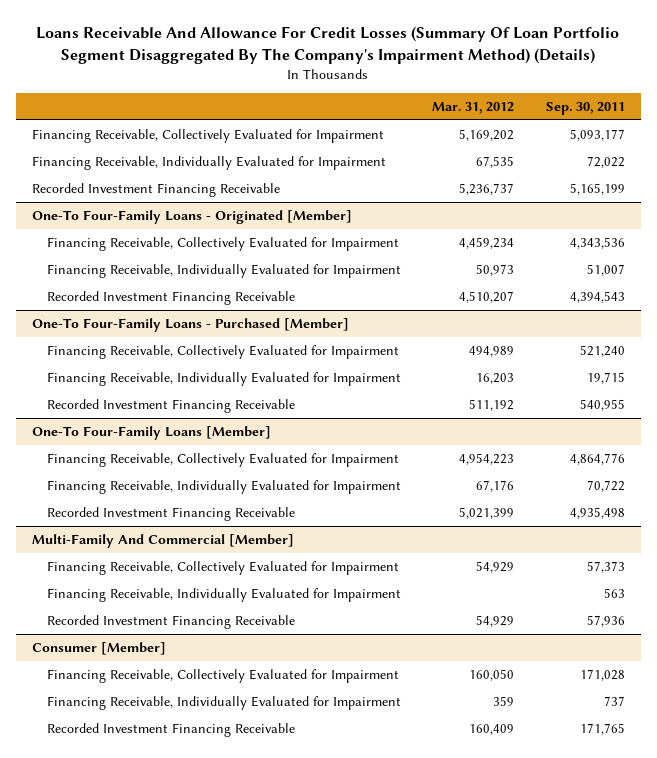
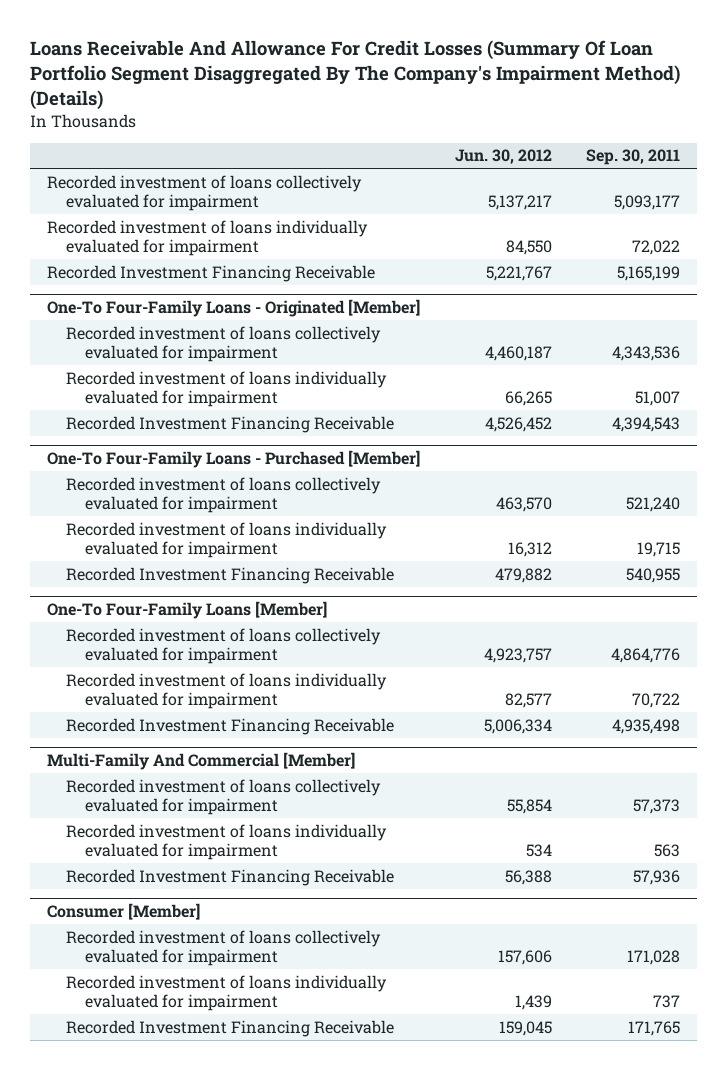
- | Mar. 31, 2012 | Sep. 30, 2011
+ | Jun. 30, 2012 | Sep. 30, 2011
- Financing Receivable, Collectively Evaluated for Impairment | 5,169,202 | 5,093,177
- Financing Receivable, Individually Evaluated for Impairment | 67,535 | 72,022
+ Recorded investment of loans collectively evaluated for impairment | 5,137,217 | 5,093,177
+ Recorded investment of loans individually evaluated for impairment | 84,550 | 72,022
@ One-To Four-Family Loans - Originated [Member]
- Financing Receivable, Collectively Evaluated for Impairment | 4,459,234 | 4,343,536
- Financing Receivable, Individually Evaluated for Impairment | 50,973 | 51,007
+ Recorded investment of loans collectively evaluated for impairment | 4,460,187 | 4,343,536
+ Recorded investment of loans individually evaluated for impairment | 66,265 | 51,007
@ One-To Four-Family Loans - Purchased [Member]
- Financing Receivable, Collectively Evaluated for Impairment | 494,989 | 521,240
- Financing Receivable, Individually Evaluated for Impairment | 16,203 | 19,715
+ Recorded investment of loans collectively evaluated for impairment | 463,570 | 521,240
+ Recorded investment of loans individually evaluated for impairment | 16,312 | 19,715
@ One-To Four-Family Loans [Member]
- Financing Receivable, Collectively Evaluated for Impairment | 4,954,223 | 4,864,776
- Financing Receivable, Individually Evaluated for Impairment | 67,176 | 70,722
+ Recorded investment of loans collectively evaluated for impairment | 4,923,757 | 4,864,776
+ Recorded investment of loans individually evaluated for impairment | 82,577 | 70,722
@ Multi-Family And Commercial [Member]
- Financing Receivable, Collectively Evaluated for Impairment | 54,929 | 57,373
- Financing Receivable, Individually Evaluated for Impairment | | 563
+ Recorded investment of loans collectively evaluated for impairment | 55,854 | 57,373
+ Recorded investment of loans individually evaluated for impairment | 534 | 563
@ Consumer [Member]
- Financing Receivable, Collectively Evaluated for Impairment | 160,050 | 171,028
- Financing Receivable, Individually Evaluated for Impairment | 359 | 737
+ Recorded investment of loans collectively evaluated for impairment | 157,606 | 171,028
+ Recorded investment of loans individually evaluated for impairment | 1,439 | 737

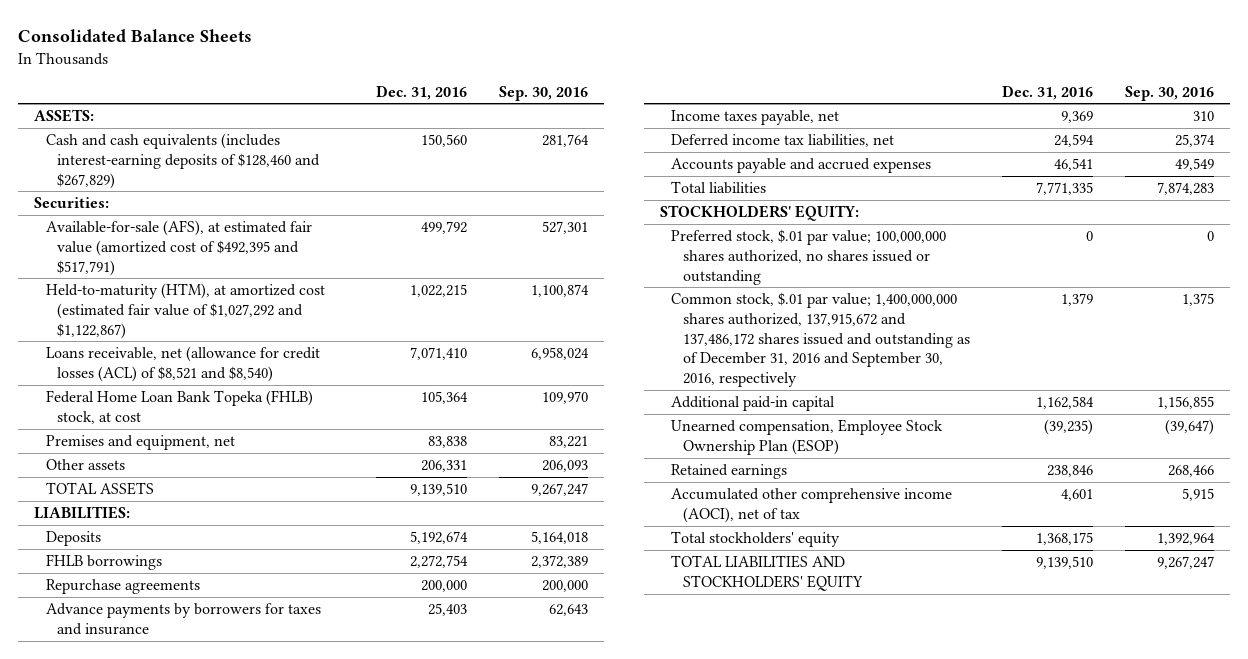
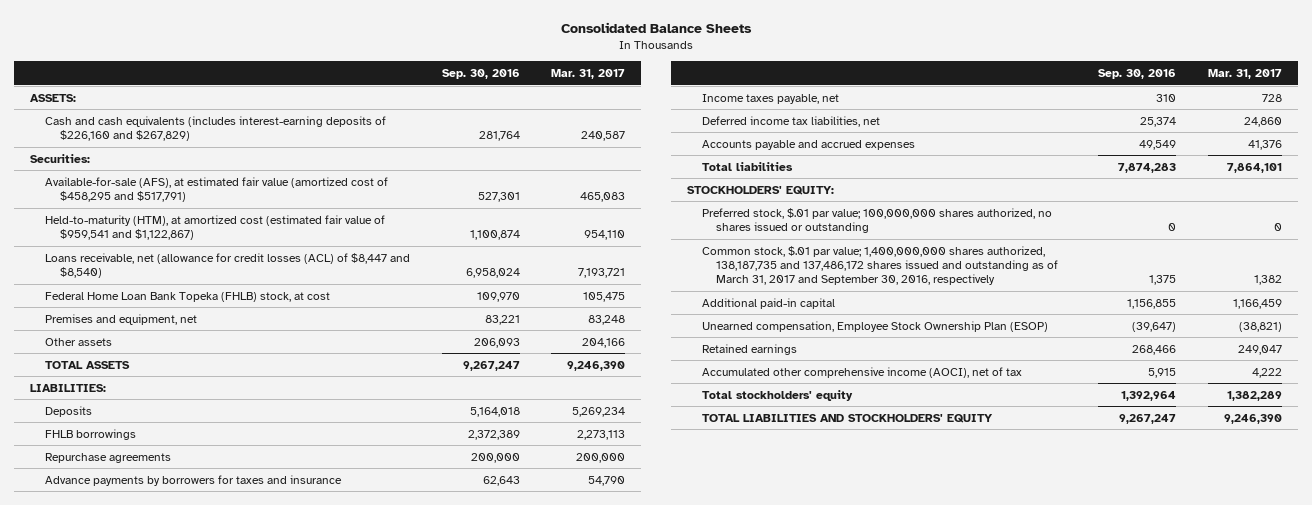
- | Dec. 31, 2016 | Sep. 30, 2016
+ | Sep. 30, 2016 | Mar. 31, 2017
- Cash and cash equivalents (includes interest-earning deposits of $128,460 and $267,829) | 150,560 | 281,764
+ Cash and cash equivalents (includes interest-earning deposits of $226,160 and $267,829) | 281,764 | 240,587
- Available-for-sale (AFS), at estimated fair value (amortized cost of $492,395 and $517,791) | 499,792 | 527,301
- Held-to-maturity (HTM), at amortized cost (estimated fair value of $1,027,292 and $1,122,867) | 1,022,215 | 1,100,874
- Loans receivable, net (allowance for credit losses (ACL) of $8,521 and $8,540) | 7,071,410 | 6,958,024
+ Available-for-sale (AFS), at estimated fair value (amortized cost of $458,295 and $517,791) | 527,301 | 465,083
+ Held-to-maturity (HTM), at amortized cost (estimated fair value of $959,541 and $1,122,867) | 1,100,874 | 954,110
+ Loans receivable, net (allowance for credit losses (ACL) of $8,447 and $8,540) | 6,958,024 | 7,193,721
- Common stock, $.01 par value; 1,400,000,000 shares authorized, 137,915,672 and 137,486,172 shares issued and outstanding as of December 31, 2016 and September 30, 2016, respectively | 1,379 | 1,375
+ Common stock, $.01 par value; 1,400,000,000 shares authorized, 138,187,735 and 137,486,172 shares issued and outstanding as of March 31, 2017 and September 30, 2016, respectively | 1,375 | 1,382

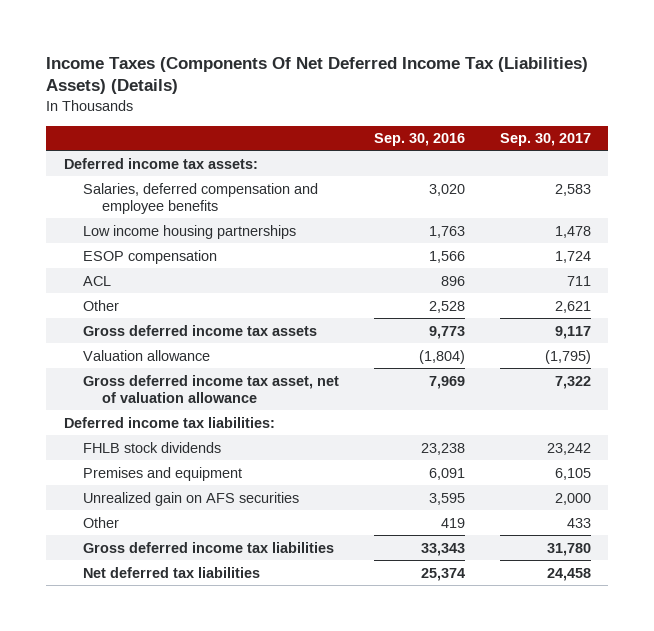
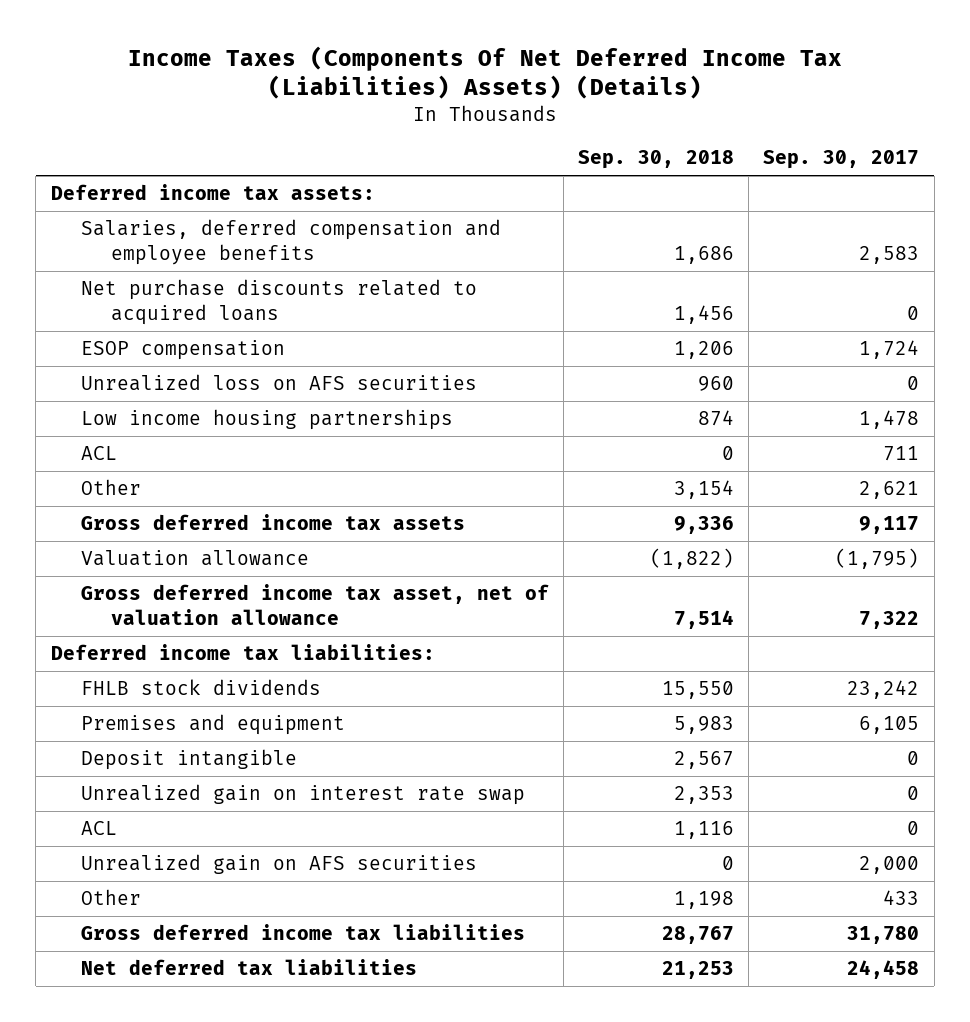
- | Sep. 30, 2016 | Sep. 30, 2017
+ | Sep. 30, 2018 | Sep. 30, 2017
+ Net purchase discounts related to acquired loans | 1,456 | 0
+ Unrealized loss on AFS securities | 960 | 0
moved down: Low income housing partnerships | 874 | 1,478
+ Deposit intangible | 2,567 | 0
+ Unrealized gain on interest rate swap | 2,353 | 0
+ ACL | 1,116 | 0

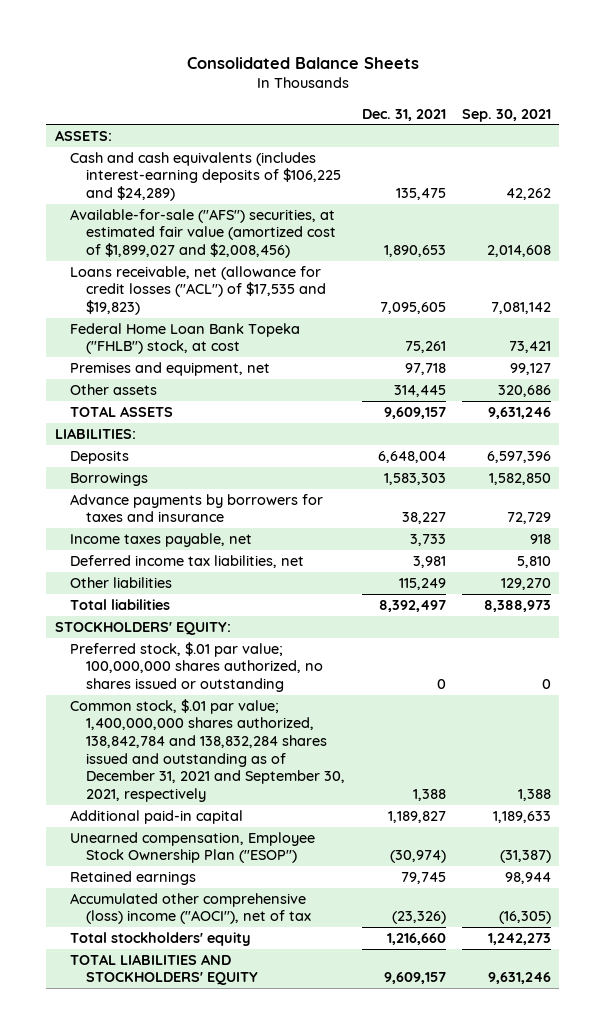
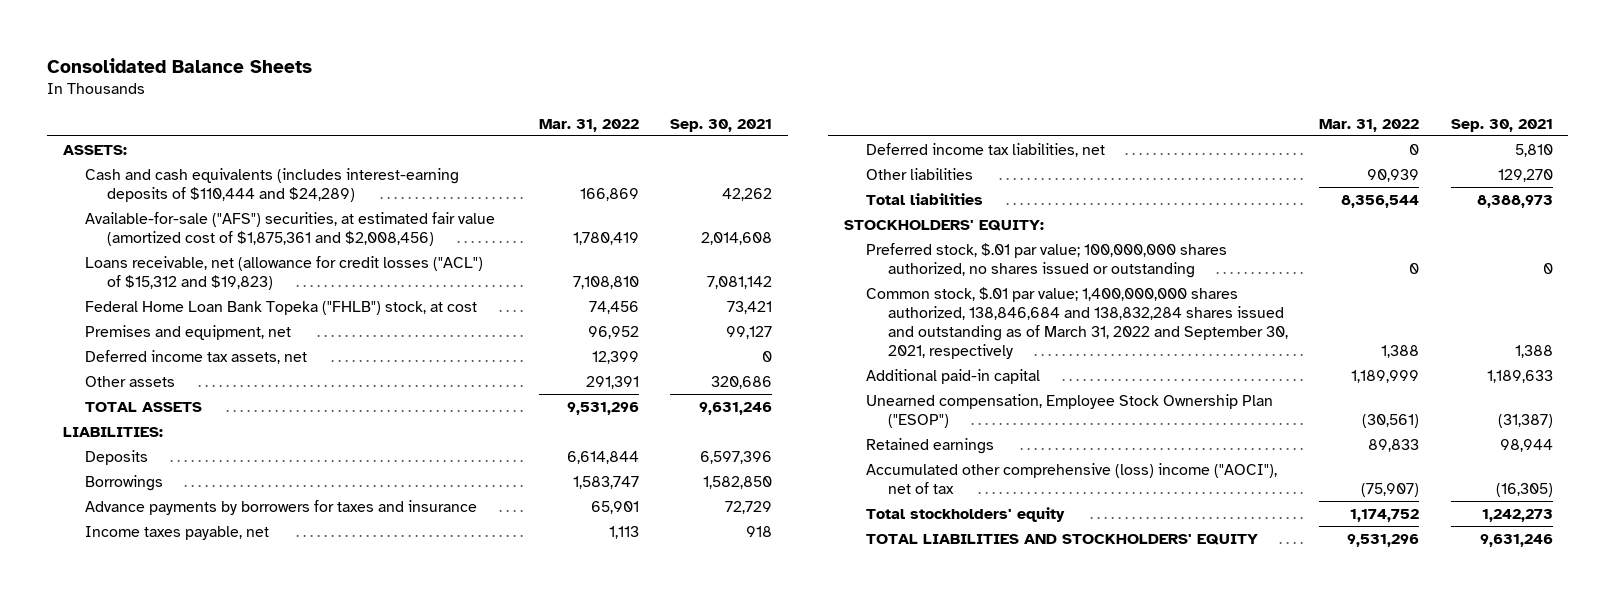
- | Dec. 31, 2021 | Sep. 30, 2021
+ | Mar. 31, 2022 | Sep. 30, 2021
- Cash and cash equivalents (includes interest-earning deposits of $106,225 and $24,289) | 135,475 | 42,262
- Available-for-sale ("AFS") securities, at estimated fair value (amortized cost of $1,899,027 and $2,008,456) | 1,890,653 | 2,014,608
- Loans receivable, net (allowance for credit losses ("ACL") of $17,535 and $19,823) | 7,095,605 | 7,081,142
+ Cash and cash equivalents (includes interest-earning deposits of $110,444 and $24,289) | 166,869 | 42,262
+ Available-for-sale ("AFS") securities, at estimated fair value (amortized cost of $1,875,361 and $2,008,456) | 1,780,419 | 2,014,608
+ Loans receivable, net (allowance for credit losses ("ACL") of $15,312 and $19,823) | 7,108,810 | 7,081,142
+ Deferred income tax assets, net | 12,399 | 0
- Common stock, $.01 par value; 1,400,000,000 shares authorized, 138,842,784 and 138,832,284 shares issued and outstanding as of December 31, 2021 and September 30, 2021, respectively | 1,388 | 1,388
+ Common stock, $.01 par value; 1,400,000,000 shares authorized, 138,846,684 and 138,832,284 shares issued and outstanding as of March 31, 2022 and September 30, 2021, respectively | 1,388 | 1,388

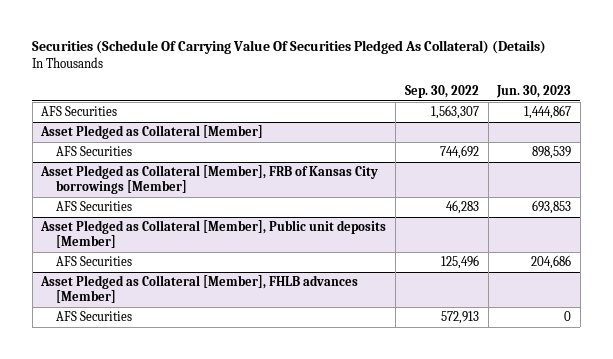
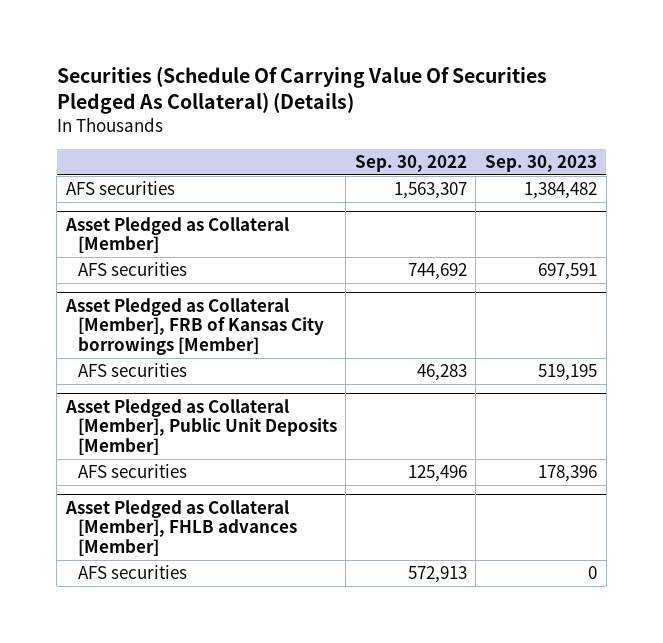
- | Sep. 30, 2022 | Jun. 30, 2023
+ | Sep. 30, 2022 | Sep. 30, 2023
- AFS Securities | 1,563,307 | 1,444,867
+ AFS securities | 1,563,307 | 1,384,482
@ Asset Pledged as Collateral [Member]
- AFS Securities | 744,692 | 898,539
+ AFS securities | 744,692 | 697,591
@ Asset Pledged as Collateral [Member], FRB of Kansas City borrowings [Member]
- AFS Securities | 46,283 | 693,853
- Asset Pledged as Collateral [Member], Public unit deposits [Member]
- AFS Securities | 125,496 | 204,686
@ Asset Pledged as Collateral [Member], FRB of Kansas City borrowings [Member]
+ AFS securities | 46,283 | 519,195
+ Asset Pledged as Collateral [Member], Public Unit Deposits [Member]
+ AFS securities | 125,496 | 178,396
@ Asset Pledged as Collateral [Member], FHLB advances [Member]
- AFS Securities | 572,913 | 0
+ AFS securities | 572,913 | 0

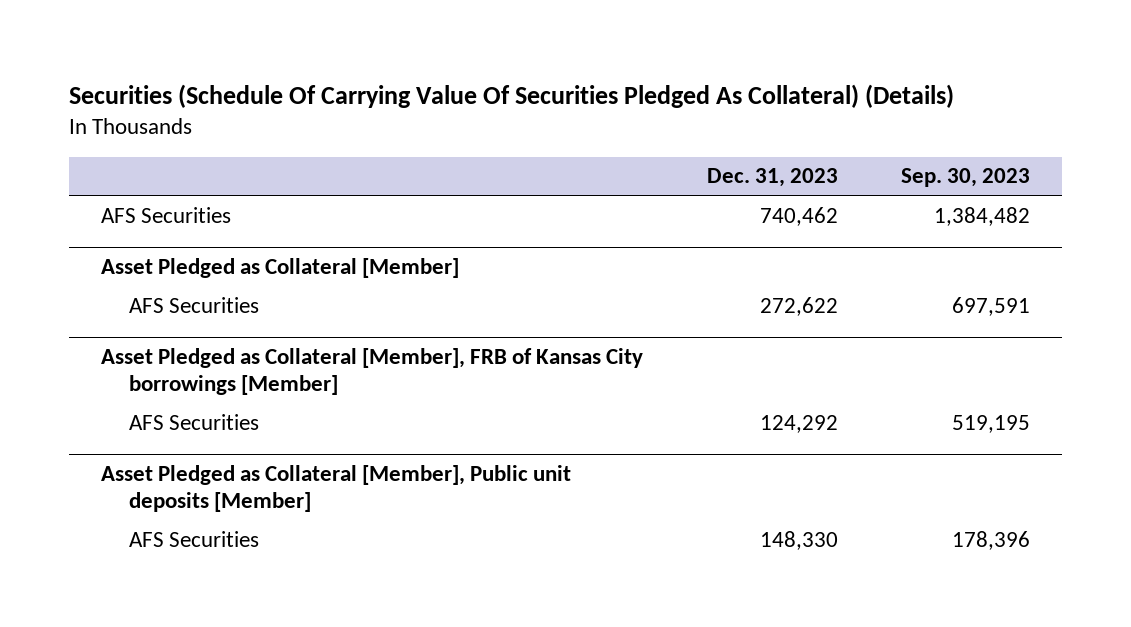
- | Sep. 30, 2022 | Sep. 30, 2023
+ | Dec. 31, 2023 | Sep. 30, 2023
- AFS securities | 1,563,307 | 1,384,482
+ AFS Securities | 740,462 | 1,384,482
@ Asset Pledged as Collateral [Member]
- AFS securities | 744,692 | 697,591
+ AFS Securities | 272,622 | 697,591
@ Asset Pledged as Collateral [Member], FRB of Kansas City borrowings [Member]
- AFS securities | 46,283 | 519,195
- Asset Pledged as Collateral [Member], Public Unit Deposits [Member]
- AFS securities | 125,496 | 178,396
- Asset Pledged as Collateral [Member], FHLB advances [Member]
- AFS securities | 572,913 | 0
@ Asset Pledged as Collateral [Member], FRB of Kansas City borrowings [Member]
+ AFS Securities | 124,292 | 519,195
+ Asset Pledged as Collateral [Member], Public unit deposits [Member]
+ AFS Securities | 148,330 | 178,396

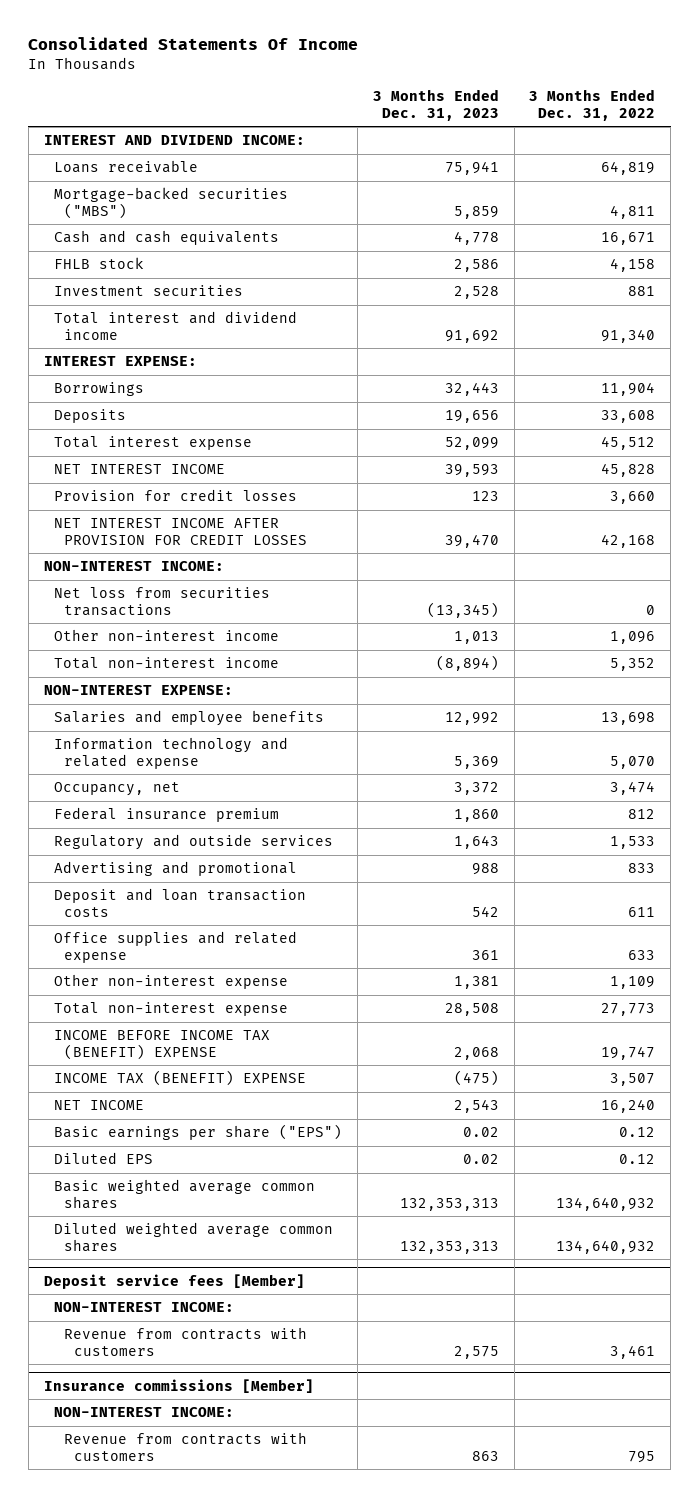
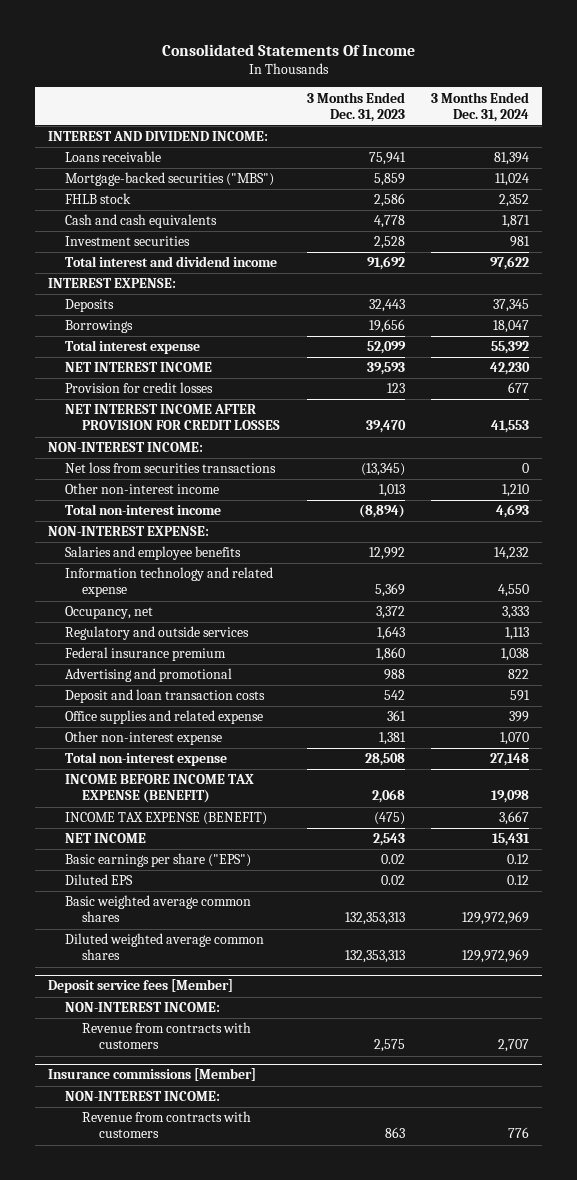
- | 3 Months Ended Dec. 31, 2023 | 3 Months Ended Dec. 31, 2022
+ | 3 Months Ended Dec. 31, 2023 | 3 Months Ended Dec. 31, 2024
moved down: Cash and cash equivalents | 4,778 | 1,871
- Borrowings | 32,443 | 11,904
- Deposits | 19,656 | 33,608
+ Deposits | 32,443 | 37,345
+ Borrowings | 19,656 | 18,047
moved down: Federal insurance premium | 1,860 | 1,038
- INCOME BEFORE INCOME TAX (BENEFIT) EXPENSE | 2,068 | 19,747
- INCOME TAX (BENEFIT) EXPENSE | (475) | 3,507
+ INCOME BEFORE INCOME TAX EXPENSE (BENEFIT) | 2,068 | 19,098
+ INCOME TAX EXPENSE (BENEFIT) | (475) | 3,667

